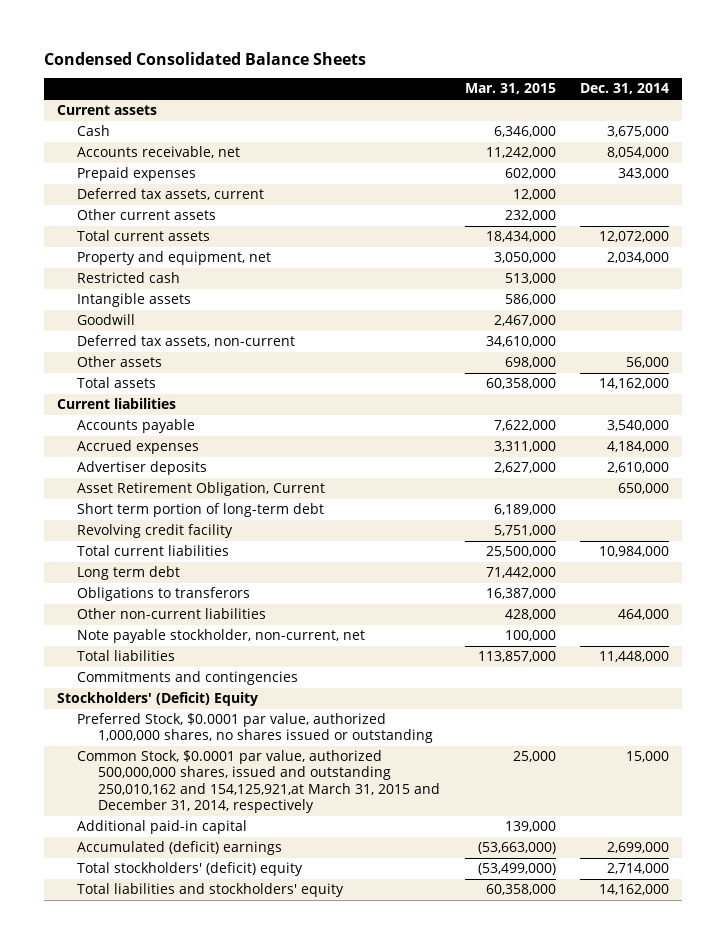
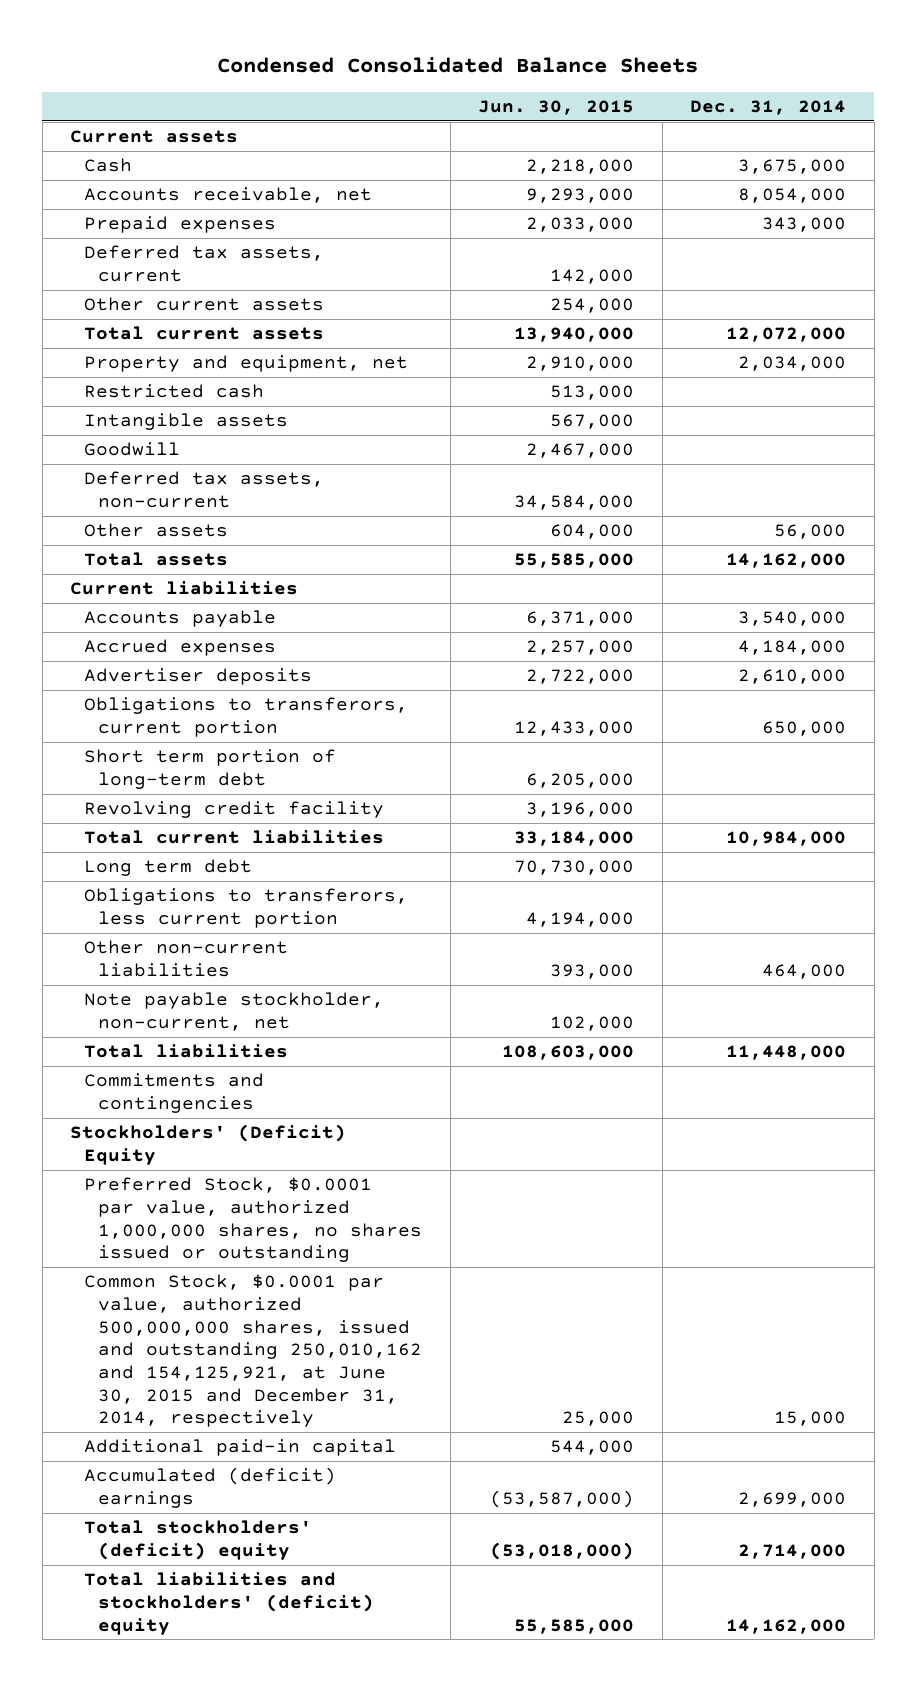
- | Mar. 31, 2015 | Dec. 31, 2014
+ | Jun. 30, 2015 | Dec. 31, 2014
- Asset Retirement Obligation, Current | | 650,000
+ Obligations to transferors, current portion | 12,433,000 | 650,000
- Obligations to transferors | 16,387,000 |
+ Obligations to transferors, less current portion | 4,194,000 |
- Common Stock, $0.0001 par value, authorized 500,000,000 shares, issued and outstanding 250,010,162 and 154,125,921,at March 31, 2015 and December 31, 2014, respectively | 25,000 | 15,000
+ Common Stock, $0.0001 par value, authorized 500,000,000 shares, issued and outstanding 250,010,162 and 154,125,921, at June 30, 2015 and December 31, 2014, respectively | 25,000 | 15,000
- Total liabilities and stockholders' equity | 60,358,000 | 14,162,000
+ Total liabilities and stockholders' (deficit) equity | 55,585,000 | 14,162,000

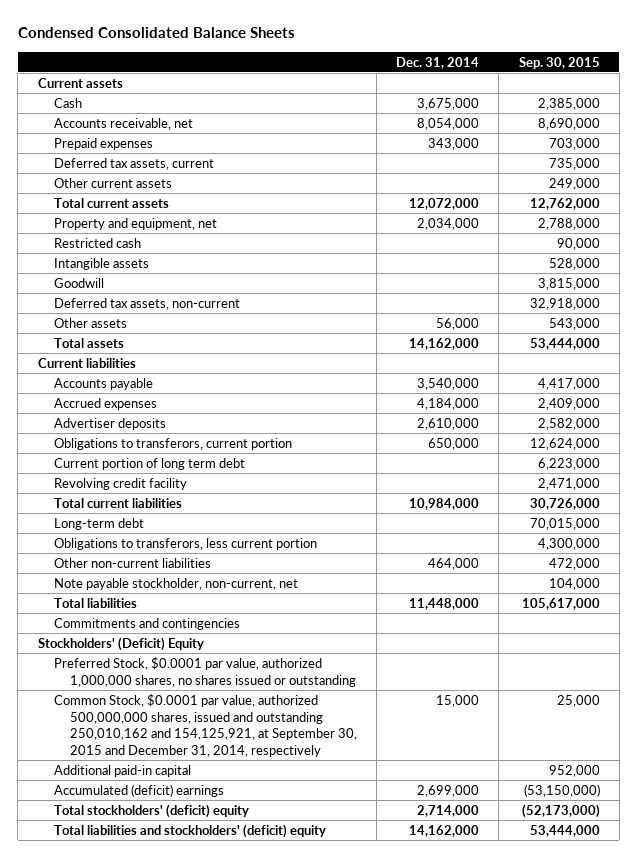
- | Jun. 30, 2015 | Dec. 31, 2014
+ | Dec. 31, 2014 | Sep. 30, 2015
- Short term portion of long-term debt | 6,205,000 |
+ Current portion of long term debt | | 6,223,000
- Long term debt | 70,730,000 |
+ Long-term debt | | 70,015,000
- Common Stock, $0.0001 par value, authorized 500,000,000 shares, issued and outstanding 250,010,162 and 154,125,921, at June 30, 2015 and December 31, 2014, respectively | 25,000 | 15,000
+ Common Stock, $0.0001 par value, authorized 500,000,000 shares, issued and outstanding 250,010,162 and 154,125,921, at September 30, 2015 and December 31, 2014, respectively | 15,000 | 25,000

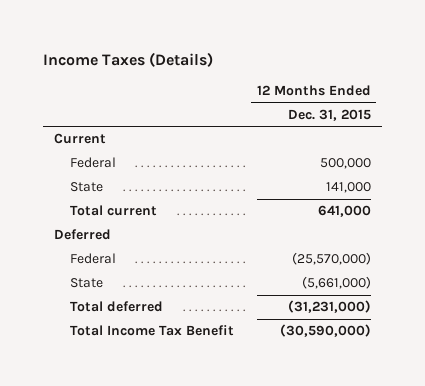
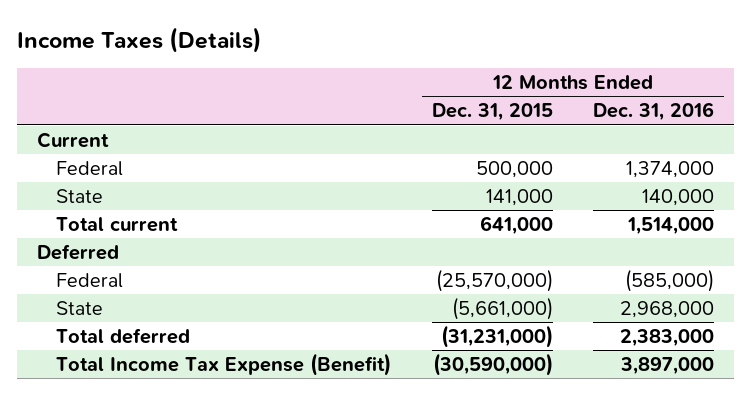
- | 12 Months Ended Dec. 31, 2015
+ | 12 Months Ended Dec. 31, 2015 | 12 Months Ended Dec. 31, 2016
- Total Income Tax Benefit | (30,590,000)
+ Total Income Tax Expense (Benefit) | (30,590,000) | 3,897,000

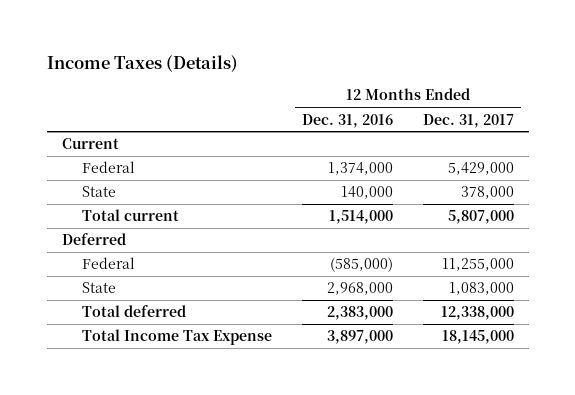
- | 12 Months Ended Dec. 31, 2015 | 12 Months Ended Dec. 31, 2016
+ | 12 Months Ended Dec. 31, 2016 | 12 Months Ended Dec. 31, 2017
- Total Income Tax Expense (Benefit) | (30,590,000) | 3,897,000
+ Total Income Tax Expense | 3,897,000 | 18,145,000

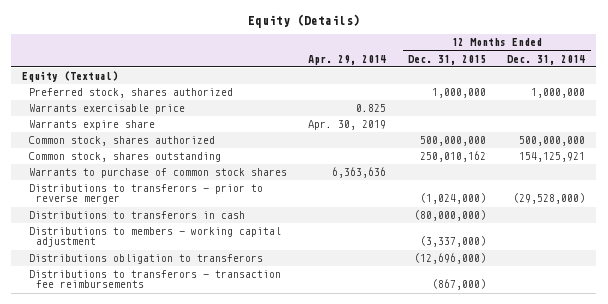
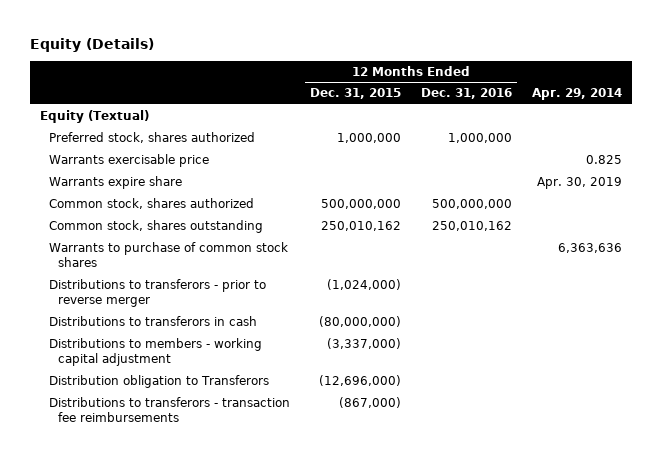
- | Apr. 29, 2014 | 12 Months Ended Dec. 31, 2015 | 12 Months Ended Dec. 31, 2014
+ | 12 Months Ended Dec. 31, 2015 | 12 Months Ended Dec. 31, 2016 | Apr. 29, 2014
- Distributions obligation to transferors | | (12,696,000) |
+ Distribution obligation to Transferors | (12,696,000) | |

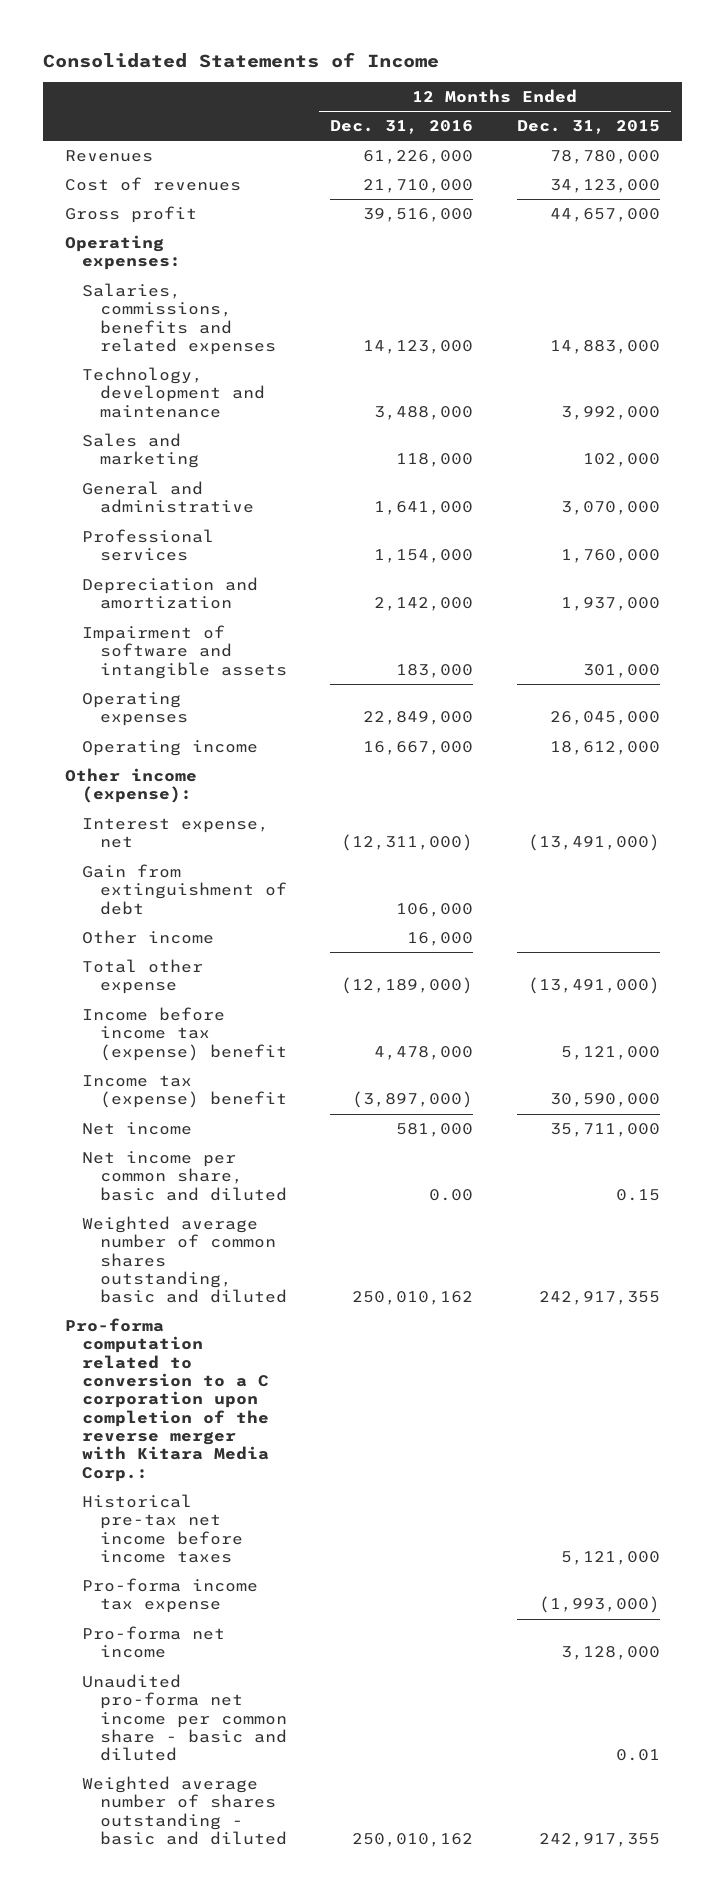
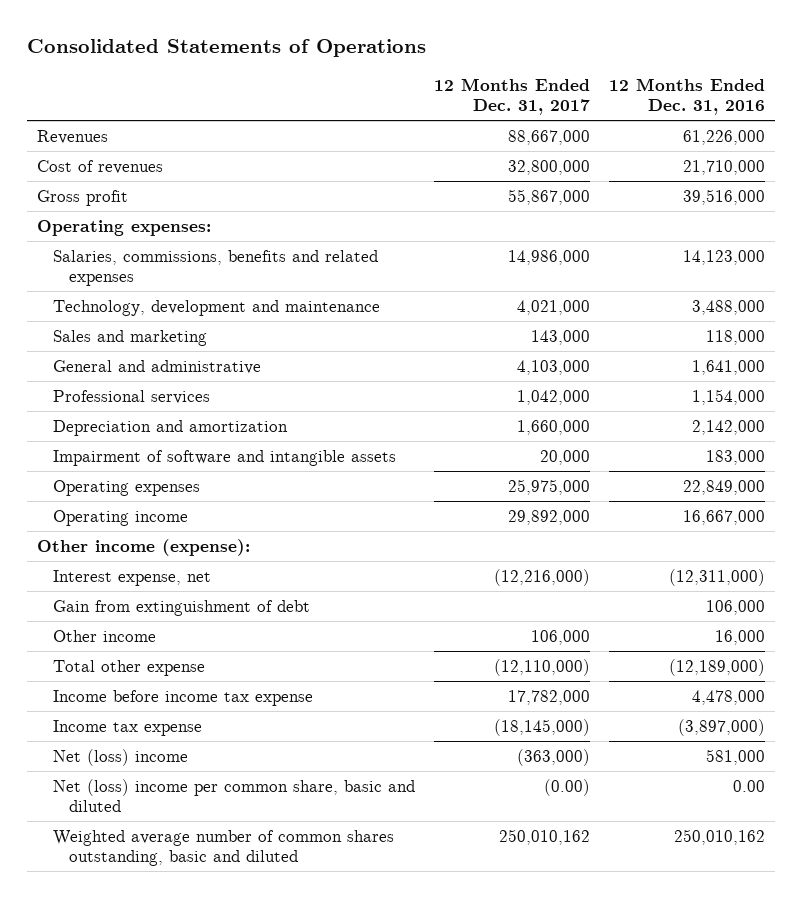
- Consolidated Statements of Income
+ Consolidated Statements of Operations
- | 12 Months Ended Dec. 31, 2016 | 12 Months Ended Dec. 31, 2015
+ | 12 Months Ended Dec. 31, 2017 | 12 Months Ended Dec. 31, 2016
- Income before income tax (expense) benefit | 4,478,000 | 5,121,000
- Income tax (expense) benefit | (3,897,000) | 30,590,000
- Net income | 581,000 | 35,711,000
- Net income per common share, basic and diluted | 0.00 | 0.15
+ Income before income tax expense | 17,782,000 | 4,478,000
+ Income tax expense | (18,145,000) | (3,897,000)
+ Net (loss) income | (363,000) | 581,000
+ Net (loss) income per common share, basic and diluted | (0.00) | 0.00
- Pro-forma computation related to conversion to a C corporation upon completion of the reverse merger with Kitara Media Corp.:
- Historical pre-tax net income before income taxes | | 5,121,000
- Pro-forma income tax expense | | (1,993,000)
- Pro-forma net income | | 3,128,000
- Unaudited pro-forma net income per common share - basic and diluted | | 0.01
- Weighted average number of shares outstanding - basic and diluted | 250,010,162 | 242,917,355

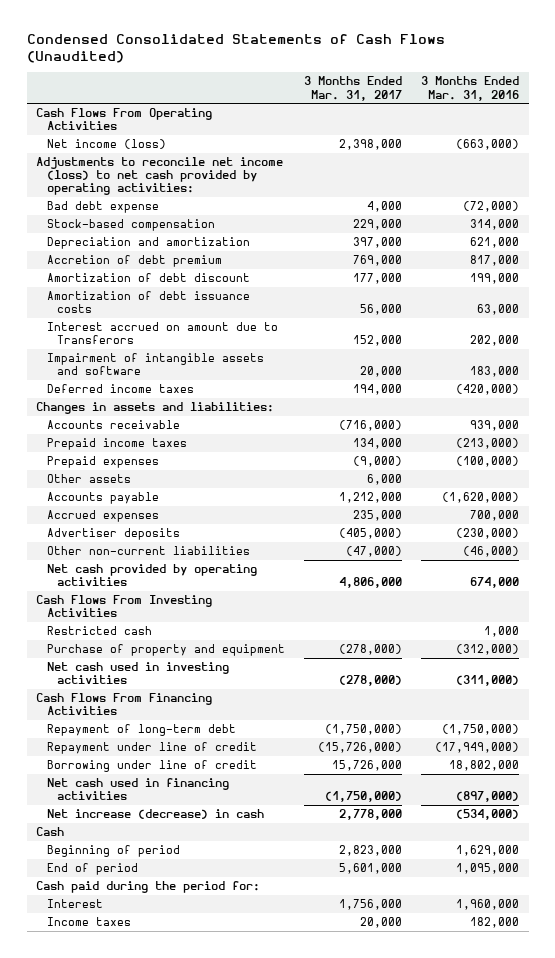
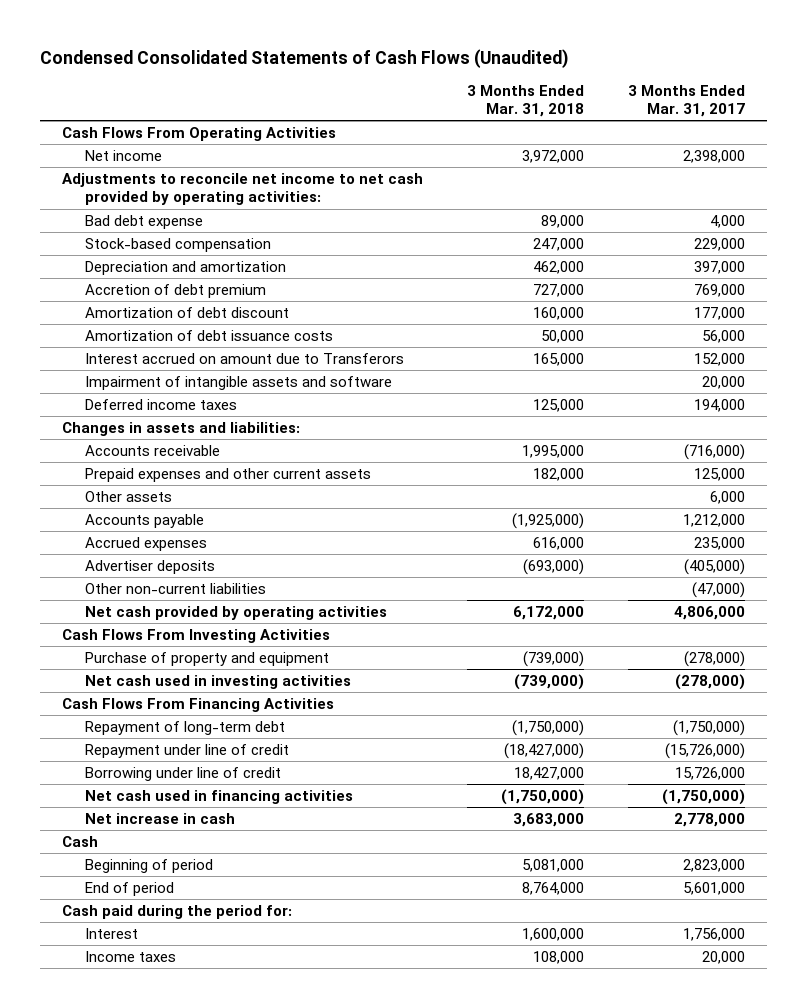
- | 3 Months Ended Mar. 31, 2017 | 3 Months Ended Mar. 31, 2016
+ | 3 Months Ended Mar. 31, 2018 | 3 Months Ended Mar. 31, 2017
- Net income (loss) | 2,398,000 | (663,000)
- Adjustments to reconcile net income (loss) to net cash provided by operating activities:
+ Net income | 3,972,000 | 2,398,000
+ Adjustments to reconcile net income to net cash provided by operating activities:
- Prepaid income taxes | 134,000 | (213,000)
- Prepaid expenses | (9,000) | (100,000)
+ Prepaid expenses and other current assets | 182,000 | 125,000
- Restricted cash | | 1,000
- Net increase (decrease) in cash | 2,778,000 | (534,000)
+ Net increase in cash | 3,683,000 | 2,778,000

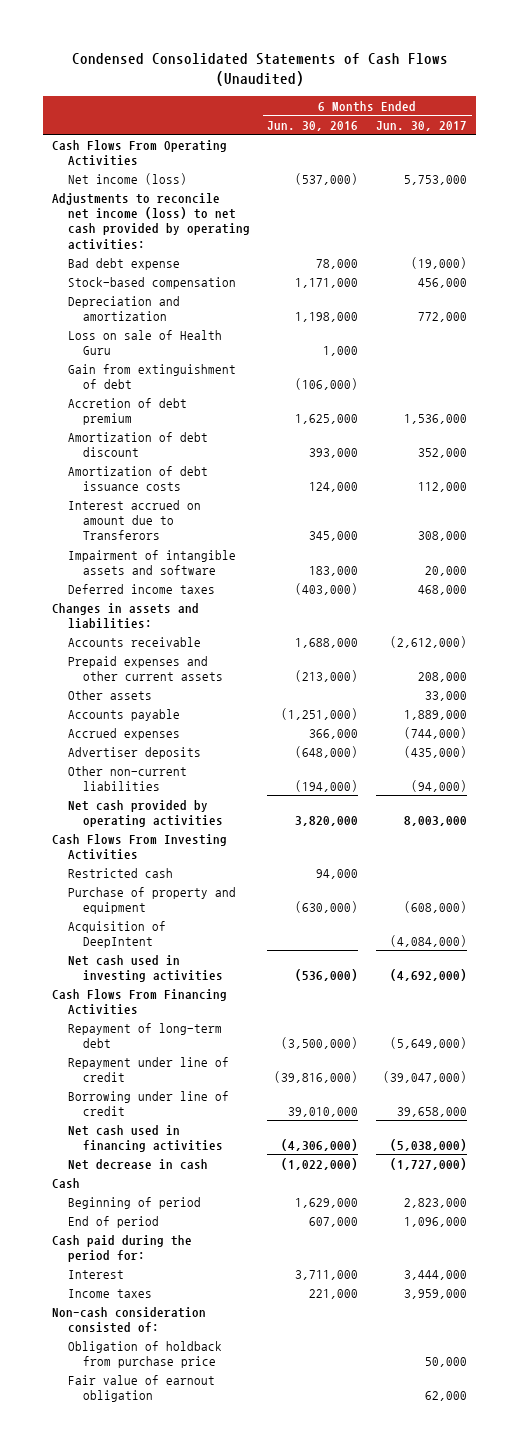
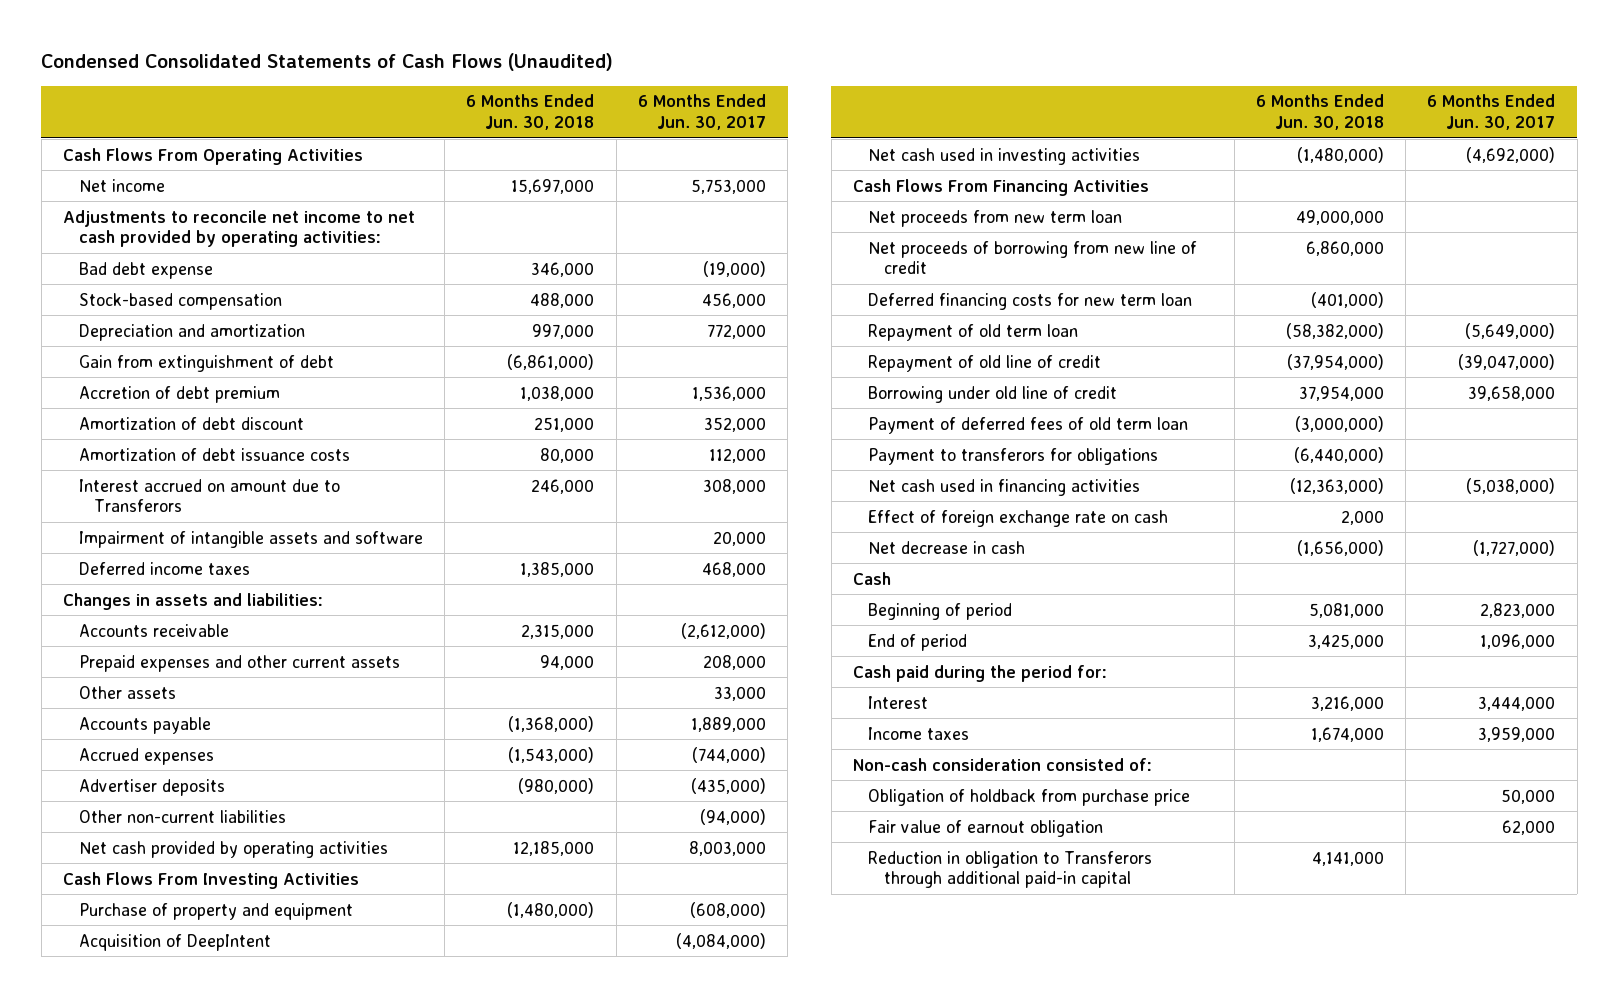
- | 6 Months Ended Jun. 30, 2016 | 6 Months Ended Jun. 30, 2017
+ | 6 Months Ended Jun. 30, 2018 | 6 Months Ended Jun. 30, 2017
- Net income (loss) | (537,000) | 5,753,000
- Adjustments to reconcile net income (loss) to net cash provided by operating activities:
+ Net income | 15,697,000 | 5,753,000
+ Adjustments to reconcile net income to net cash provided by operating activities:
- Loss on sale of Health Guru | 1,000 |
- Restricted cash | 94,000 |
- Repayment of long-term debt | (3,500,000) | (5,649,000)
- Repayment under line of credit | (39,816,000) | (39,047,000)
- Borrowing under line of credit | 39,010,000 | 39,658,000
+ Net proceeds from new term loan | 49,000,000 |
+ Net proceeds of borrowing from new line of credit | 6,860,000 |
+ Deferred financing costs for new term loan | (401,000) |
+ Repayment of old term loan | (58,382,000) | (5,649,000)
+ Repayment of old line of credit | (37,954,000) | (39,047,000)
+ Borrowing under old line of credit | 37,954,000 | 39,658,000
+ Payment of deferred fees of old term loan | (3,000,000) |
+ Payment to transferors for obligations | (6,440,000) |
+ Effect of foreign exchange rate on cash | 2,000 |
+ Reduction in obligation to Transferors through additional paid-in capital | 4,141,000 |

